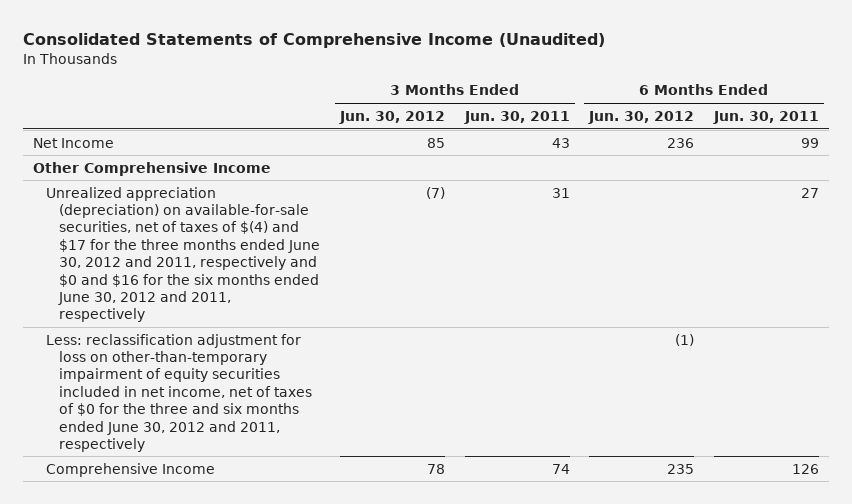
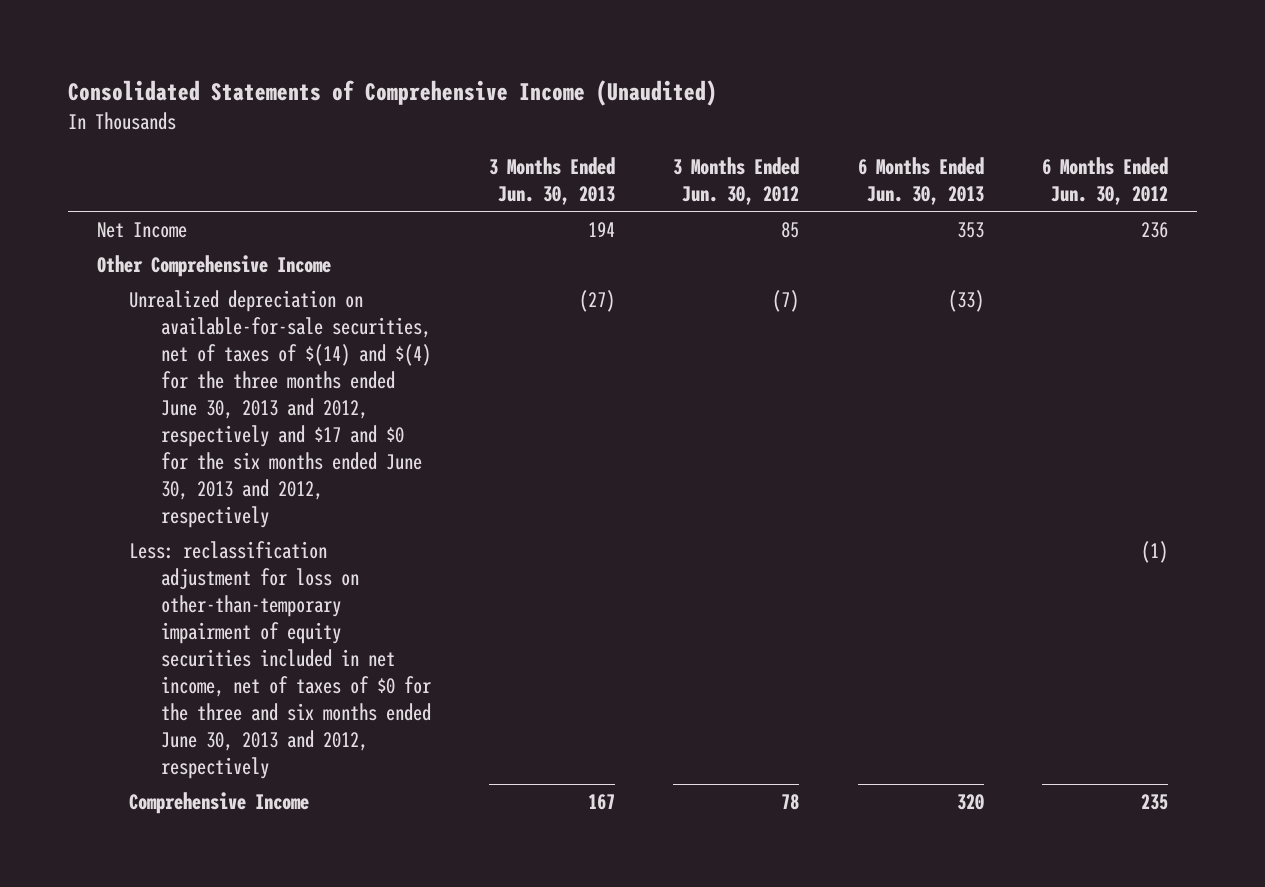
- | 3 Months Ended Jun. 30, 2012 | 3 Months Ended Jun. 30, 2011 | 6 Months Ended Jun. 30, 2012 | 6 Months Ended Jun. 30, 2011
+ | 3 Months Ended Jun. 30, 2013 | 3 Months Ended Jun. 30, 2012 | 6 Months Ended Jun. 30, 2013 | 6 Months Ended Jun. 30, 2012
- Unrealized appreciation (depreciation) on available-for-sale securities, net of taxes of $(4) and $17 for the three months ended June 30, 2012 and 2011, respectively and $0 and $16 for the six months ended June 30, 2012 and 2011, respectively | (7) | 31 | | 27
- Less: reclassification adjustment for loss on other-than-temporary impairment of equity securities included in net income, net of taxes of $0 for the three and six months ended June 30, 2012 and 2011, respectively | | | (1) |
+ Unrealized depreciation on available-for-sale securities, net of taxes of $(14) and $(4) for the three months ended June 30, 2013 and 2012, respectively and $17 and $0 for the six months ended June 30, 2013 and 2012, respectively | (27) | (7) | (33) |
+ Less: reclassification adjustment for loss on other-than-temporary impairment of equity securities included in net income, net of taxes of $0 for the three and six months ended June 30, 2013 and 2012, respectively | | | | (1)

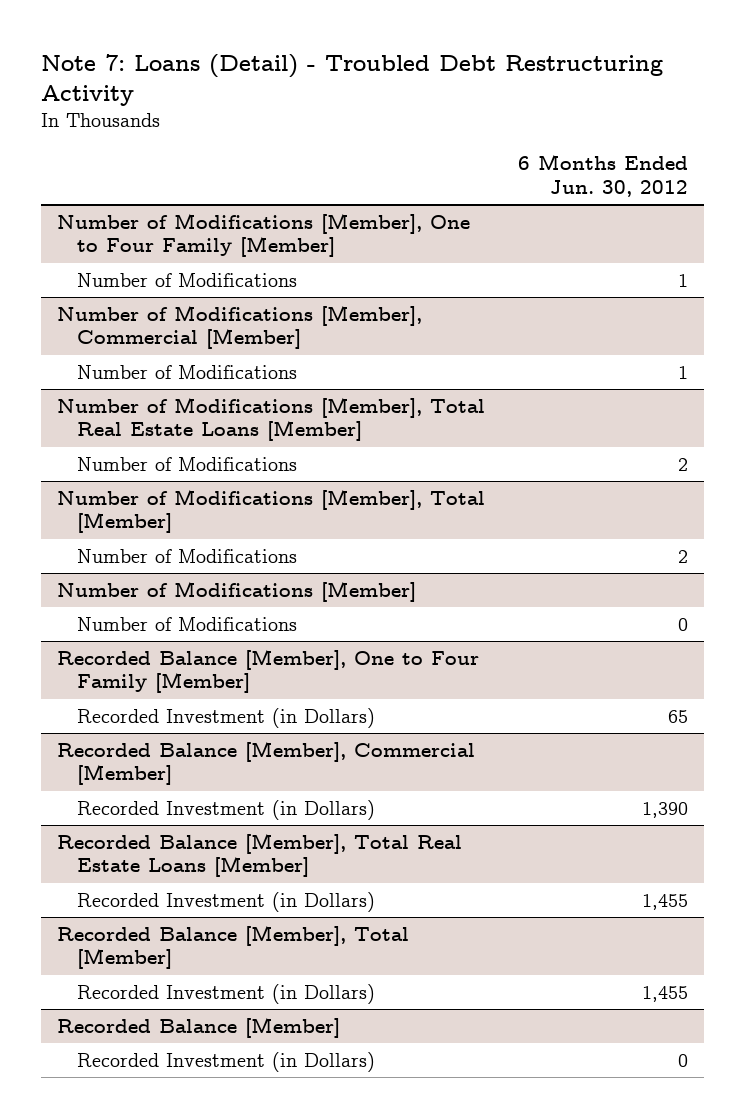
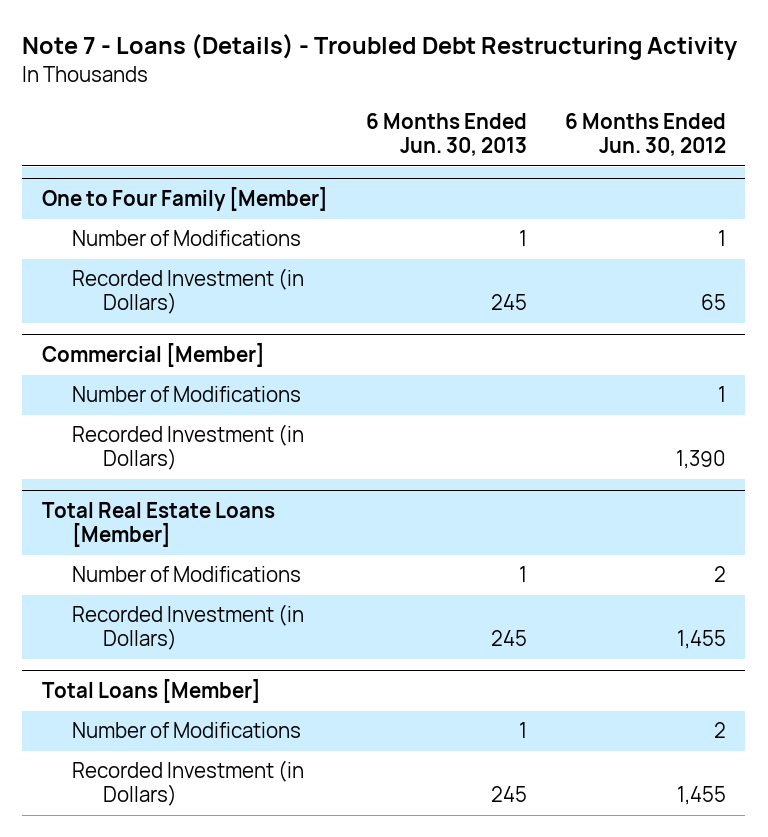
- Note 7: Loans (Detail) - Troubled Debt Restructuring Activity
+ Note 7 - Loans (Details) - Troubled Debt Restructuring Activity
- | 6 Months Ended Jun. 30, 2012
+ | 6 Months Ended Jun. 30, 2013 | 6 Months Ended Jun. 30, 2012
- Number of Modifications [Member], One to Four Family [Member]
- Number of Modifications | 1
- Number of Modifications [Member], Commercial [Member]
+ One to Four Family [Member]
- Number of Modifications [Member], Total Real Estate Loans [Member]
- Number of Modifications | 2
- Number of Modifications [Member], Total [Member]
- Number of Modifications | 2
- Number of Modifications [Member]
- Number of Modifications | 0
- Recorded Balance [Member], One to Four Family [Member]
- Recorded Balance [Member], Commercial [Member]
+ Commercial [Member]
+ Number of Modifications | | 1
- Recorded Balance [Member], Total Real Estate Loans [Member]
+ Total Real Estate Loans [Member]
+ Number of Modifications | 1 | 2
- Recorded Balance [Member], Total [Member]
+ Total Loans [Member]
+ Number of Modifications | 1 | 2
- Recorded Balance [Member]
- Recorded Investment (in Dollars) | 0

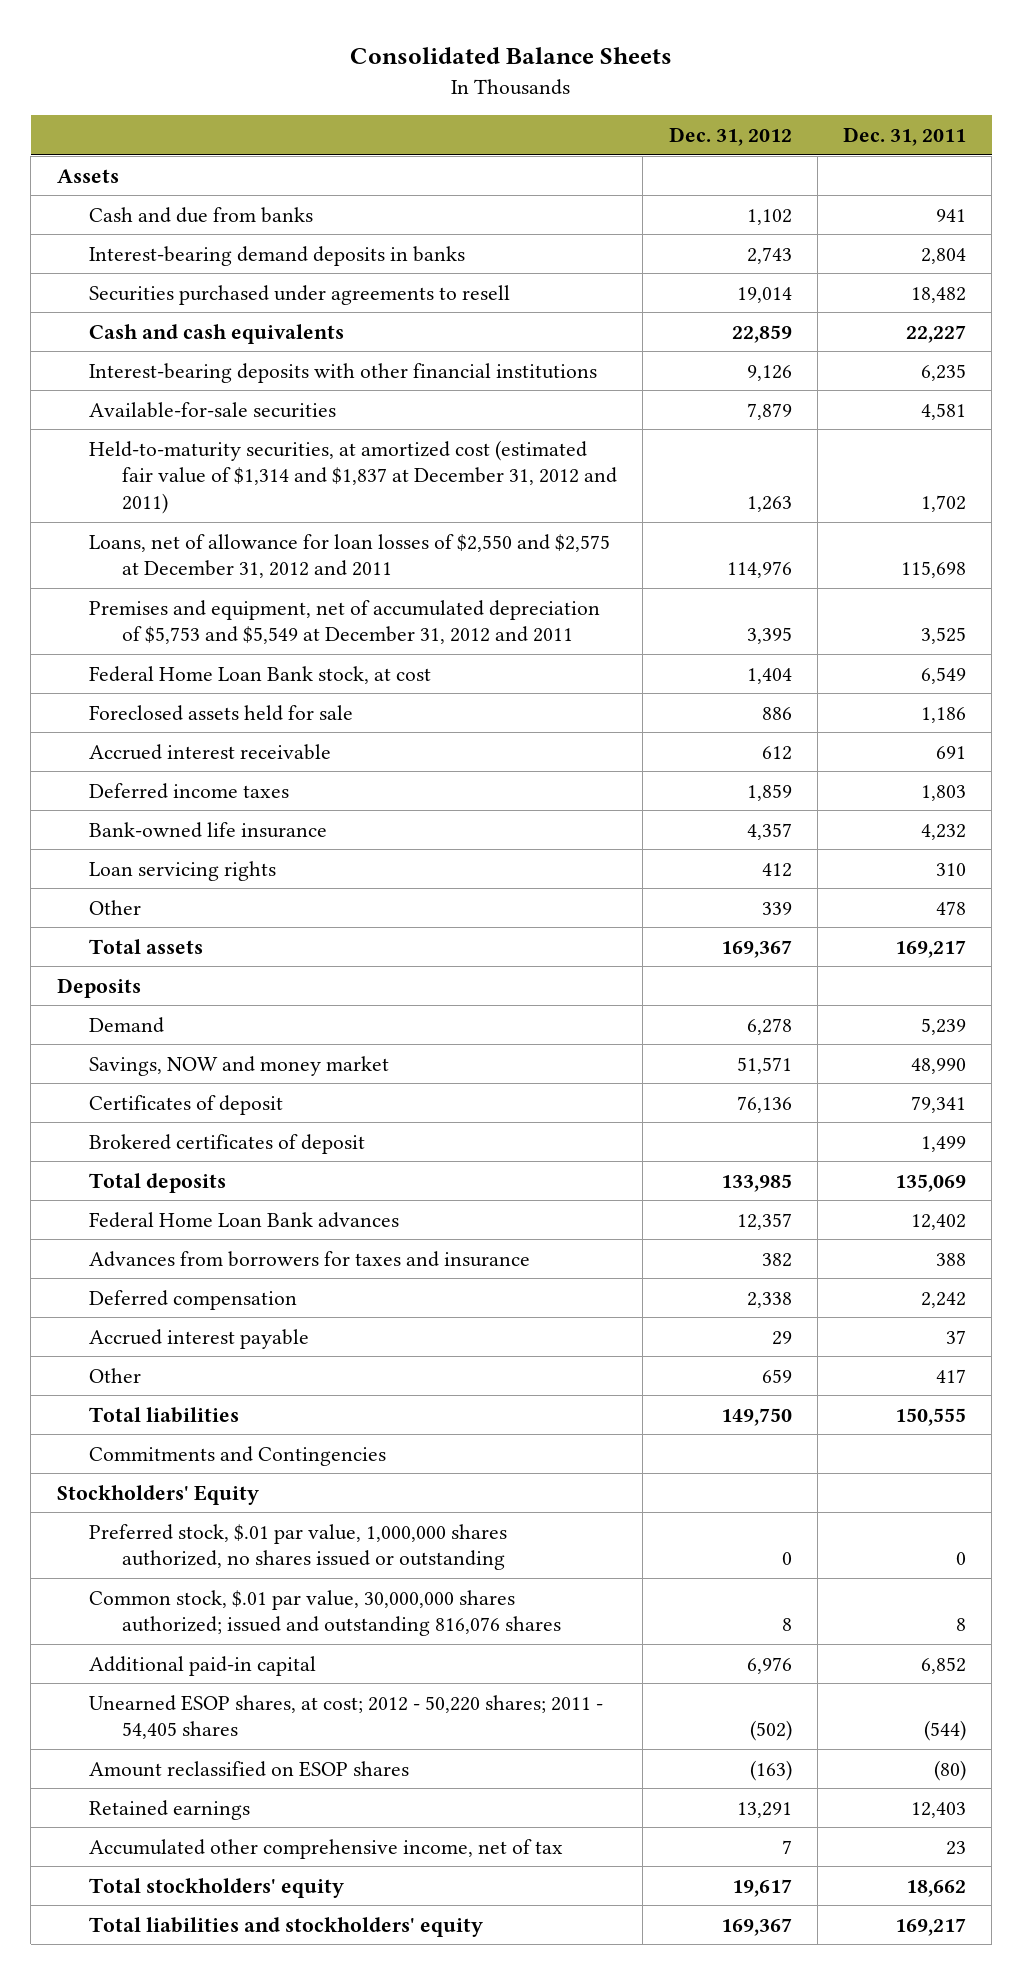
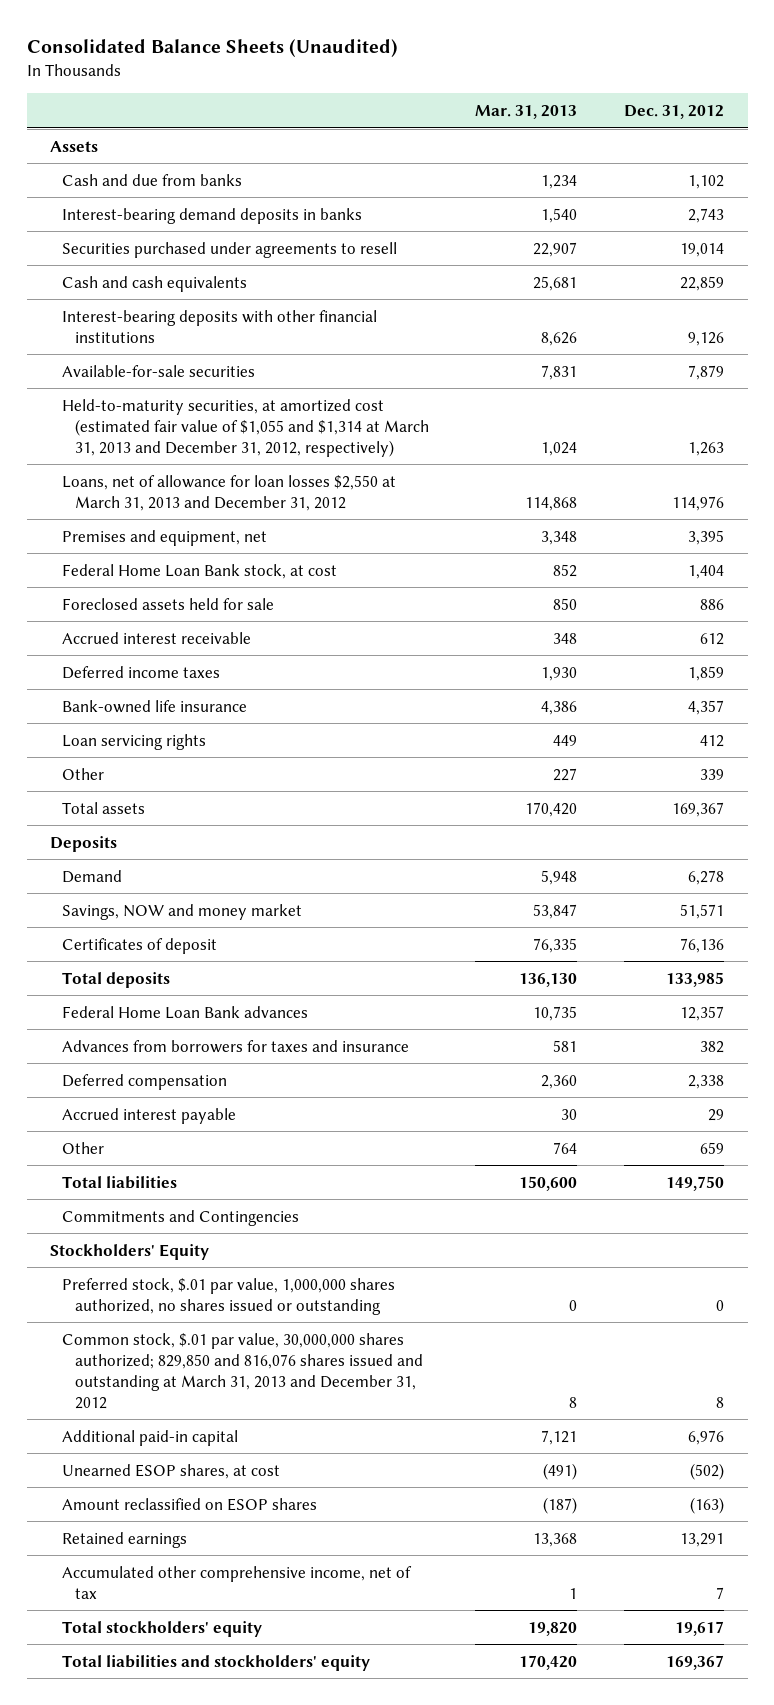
- Consolidated Balance Sheets
+ Consolidated Balance Sheets (Unaudited)
- | Dec. 31, 2012 | Dec. 31, 2011
+ | Mar. 31, 2013 | Dec. 31, 2012
- Held-to-maturity securities, at amortized cost (estimated fair value of $1,314 and $1,837 at December 31, 2012 and 2011) | 1,263 | 1,702
- Loans, net of allowance for loan losses of $2,550 and $2,575 at December 31, 2012 and 2011 | 114,976 | 115,698
- Premises and equipment, net of accumulated depreciation of $5,753 and $5,549 at December 31, 2012 and 2011 | 3,395 | 3,525
+ Held-to-maturity securities, at amortized cost (estimated fair value of $1,055 and $1,314 at March 31, 2013 and December 31, 2012, respectively) | 1,024 | 1,263
+ Loans, net of allowance for loan losses $2,550 at March 31, 2013 and December 31, 2012 | 114,868 | 114,976
+ Premises and equipment, net | 3,348 | 3,395
- Brokered certificates of deposit | | 1,499
- Common stock, $.01 par value, 30,000,000 shares authorized; issued and outstanding 816,076 shares | 8 | 8
+ Common stock, $.01 par value, 30,000,000 shares authorized; 829,850 and 816,076 shares issued and outstanding at March 31, 2013 and December 31, 2012 | 8 | 8
- Unearned ESOP shares, at cost; 2012 - 50,220 shares; 2011 - 54,405 shares | (502) | (544)
+ Unearned ESOP shares, at cost | (491) | (502)

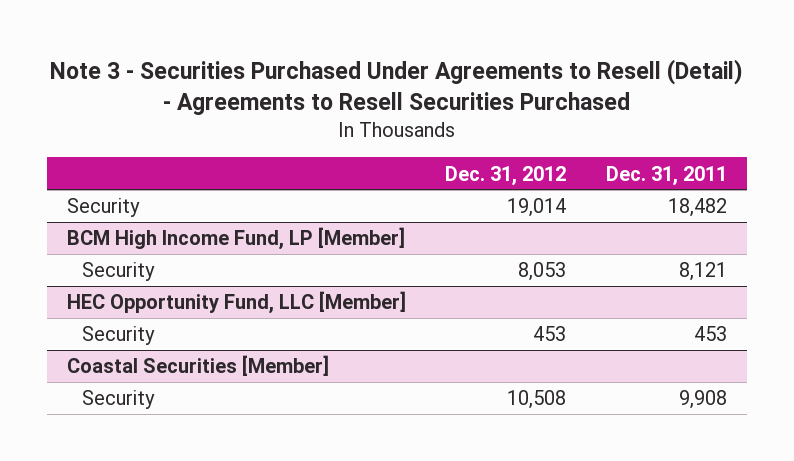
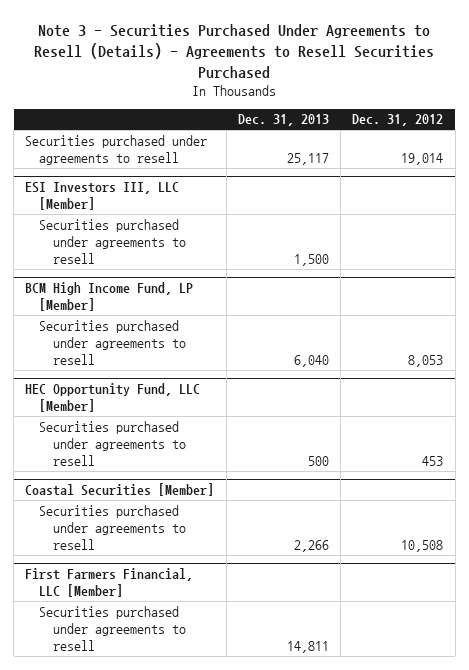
- Note 3 - Securities Purchased Under Agreements to Resell (Detail) - Agreements to Resell Securities Purchased
+ Note 3 - Securities Purchased Under Agreements to Resell (Details) - Agreements to Resell Securities Purchased
- | Dec. 31, 2012 | Dec. 31, 2011
+ | Dec. 31, 2013 | Dec. 31, 2012
- Security | 19,014 | 18,482
+ Securities purchased under agreements to resell | 25,117 | 19,014
+ ESI Investors III, LLC [Member]
+ Securities purchased under agreements to resell | 1,500 |
@ BCM High Income Fund, LP [Member]
- Security | 8,053 | 8,121
+ Securities purchased under agreements to resell | 6,040 | 8,053
@ HEC Opportunity Fund, LLC [Member]
- Security | 453 | 453
+ Securities purchased under agreements to resell | 500 | 453
@ Coastal Securities [Member]
- Security | 10,508 | 9,908
+ Securities purchased under agreements to resell | 2,266 | 10,508
+ First Farmers Financial, LLC [Member]
+ Securities purchased under agreements to resell | 14,811 |

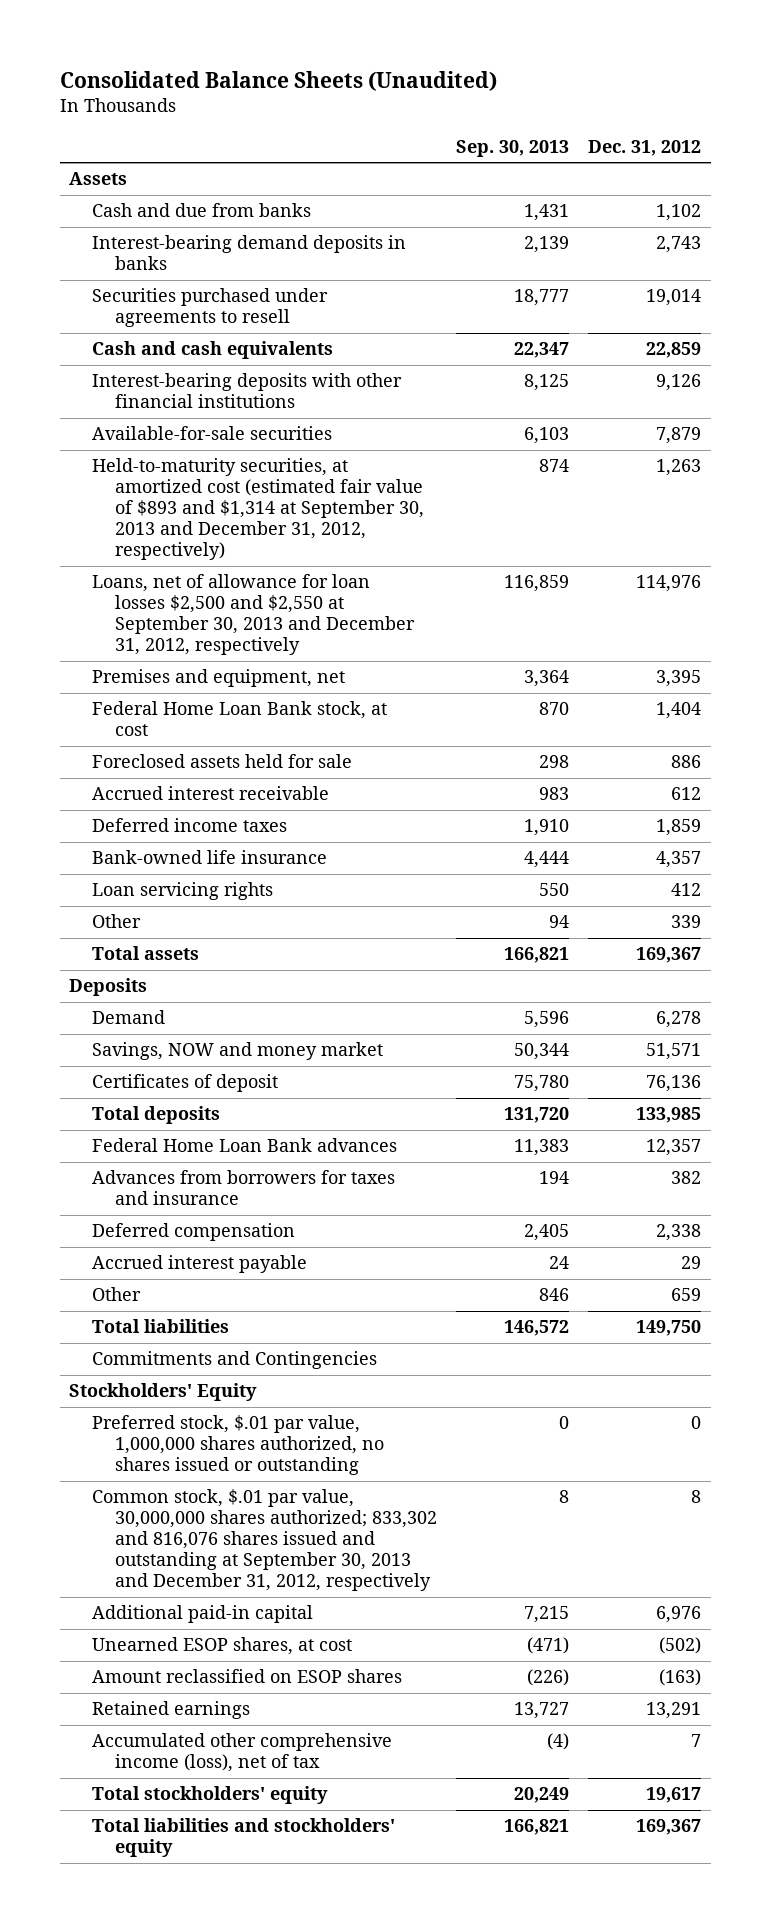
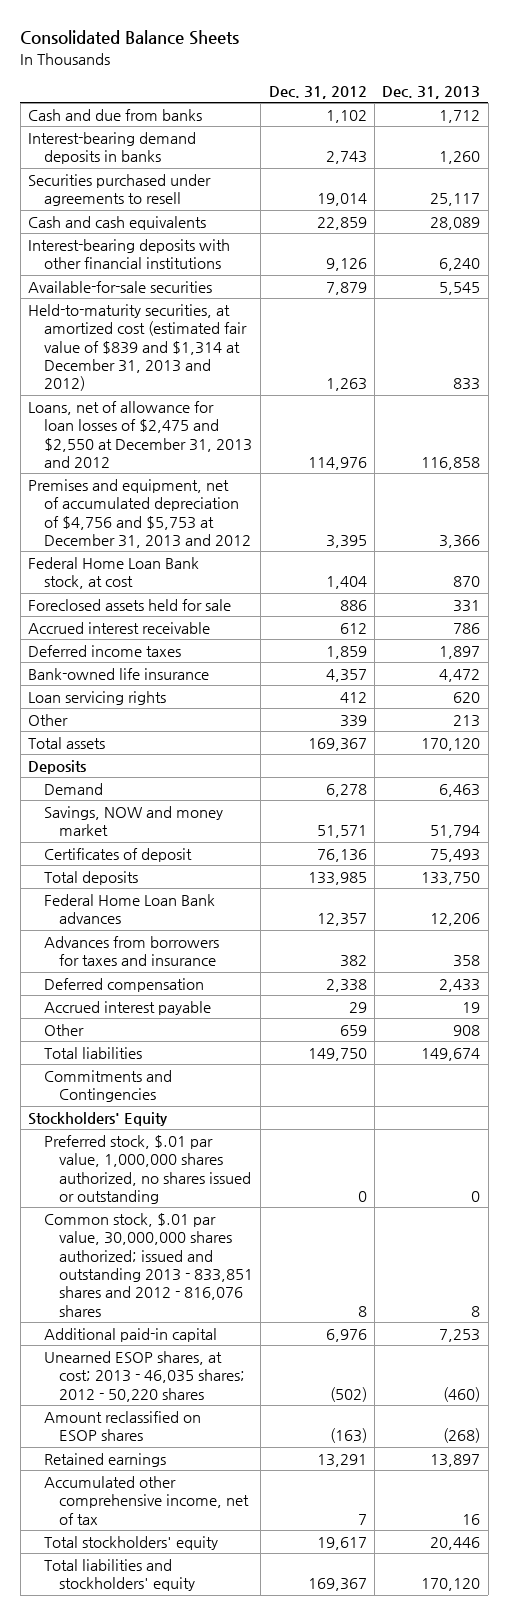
- Consolidated Balance Sheets (Unaudited)
+ Consolidated Balance Sheets
- | Sep. 30, 2013 | Dec. 31, 2012
+ | Dec. 31, 2012 | Dec. 31, 2013
- Assets
- Held-to-maturity securities, at amortized cost (estimated fair value of $893 and $1,314 at September 30, 2013 and December 31, 2012, respectively) | 874 | 1,263
- Loans, net of allowance for loan losses $2,500 and $2,550 at September 30, 2013 and December 31, 2012, respectively | 116,859 | 114,976
- Premises and equipment, net | 3,364 | 3,395
+ Held-to-maturity securities, at amortized cost (estimated fair value of $839 and $1,314 at December 31, 2013 and 2012) | 1,263 | 833
+ Loans, net of allowance for loan losses of $2,475 and $2,550 at December 31, 2013 and 2012 | 114,976 | 116,858
+ Premises and equipment, net of accumulated depreciation of $4,756 and $5,753 at December 31, 2013 and 2012 | 3,395 | 3,366
- Common stock, $.01 par value, 30,000,000 shares authorized; 833,302 and 816,076 shares issued and outstanding at September 30, 2013 and December 31, 2012, respectively | 8 | 8
+ Common stock, $.01 par value, 30,000,000 shares authorized; issued and outstanding 2013 - 833,851 shares and 2012 - 816,076 shares | 8 | 8
- Unearned ESOP shares, at cost | (471) | (502)
+ Unearned ESOP shares, at cost; 2013 - 46,035 shares; 2012 - 50,220 shares | (502) | (460)
- Accumulated other comprehensive income (loss), net of tax | (4) | 7
+ Accumulated other comprehensive income, net of tax | 7 | 16

